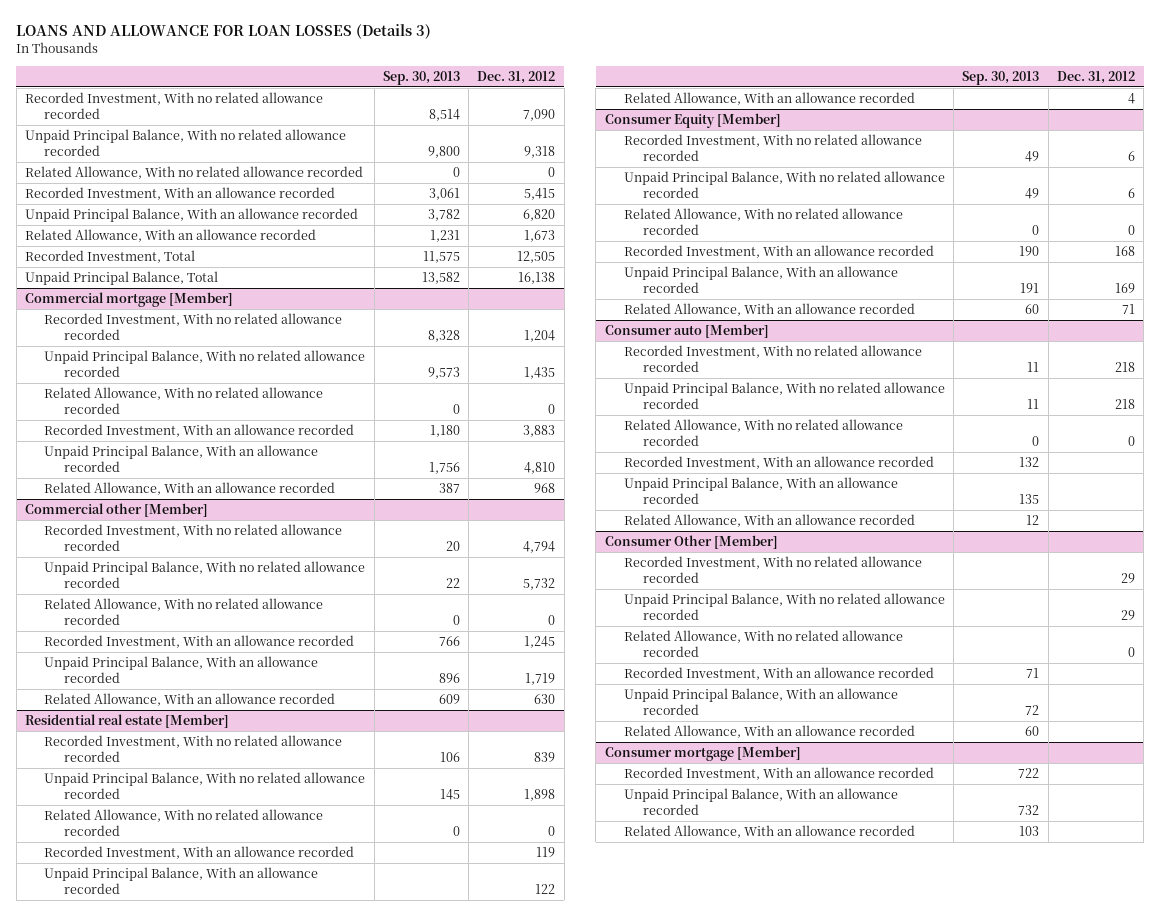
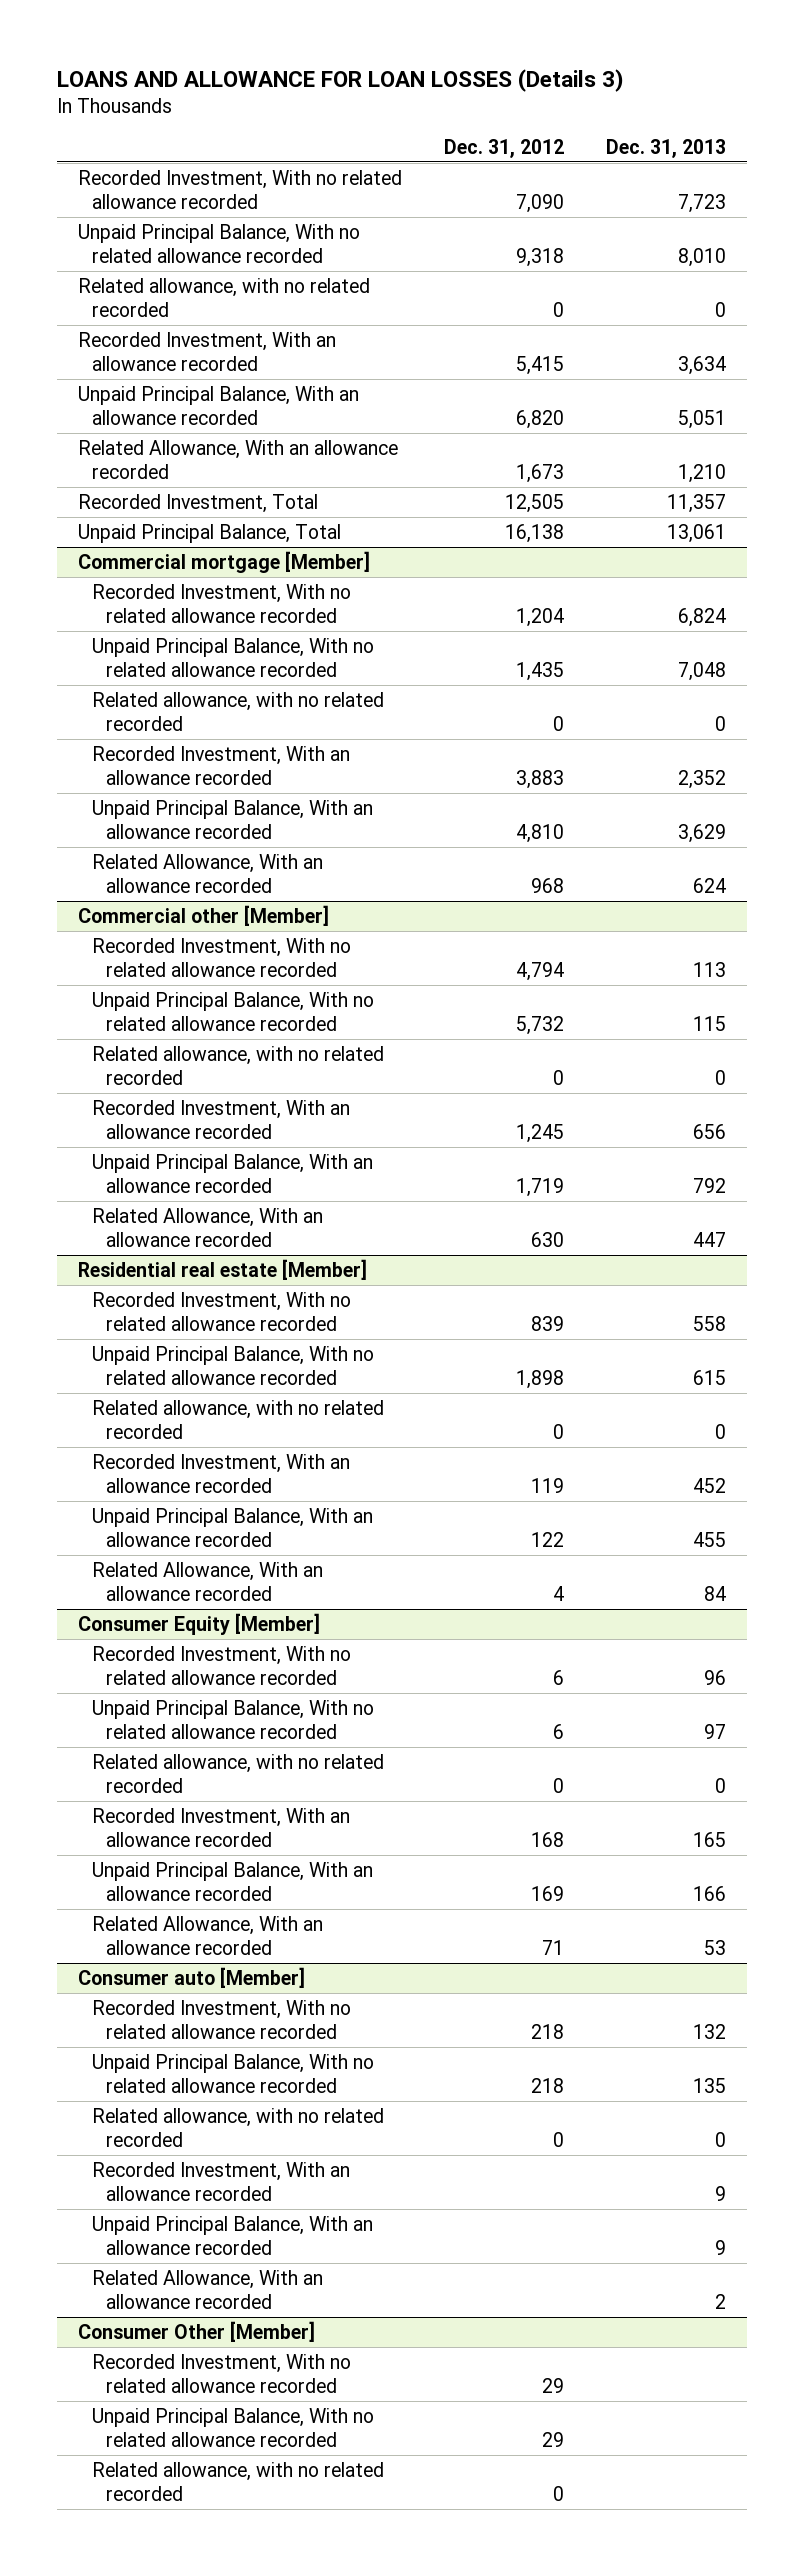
- | Sep. 30, 2013 | Dec. 31, 2012
+ | Dec. 31, 2012 | Dec. 31, 2013
- Related Allowance, With no related allowance recorded | 0 | 0
+ Related allowance, with no related recorded | 0 | 0
@ Commercial mortgage [Member]
- Related Allowance, With no related allowance recorded | 0 | 0
+ Related allowance, with no related recorded | 0 | 0
@ Commercial other [Member]
- Related Allowance, With no related allowance recorded | 0 | 0
+ Related allowance, with no related recorded | 0 | 0
@ Residential real estate [Member]
- Related Allowance, With no related allowance recorded | 0 | 0
+ Related allowance, with no related recorded | 0 | 0
@ Consumer Equity [Member]
- Related Allowance, With no related allowance recorded | 0 | 0
+ Related allowance, with no related recorded | 0 | 0
@ Consumer auto [Member]
- Related Allowance, With no related allowance recorded | 0 | 0
+ Related allowance, with no related recorded | 0 | 0
@ Consumer Other [Member]
- Related Allowance, With no related allowance recorded | | 0
- Recorded Investment, With an allowance recorded | 71 |
- Unpaid Principal Balance, With an allowance recorded | 72 |
- Related Allowance, With an allowance recorded | 60 |
- Consumer mortgage [Member]
- Recorded Investment, With an allowance recorded | 722 |
- Unpaid Principal Balance, With an allowance recorded | 732 |
- Related Allowance, With an allowance recorded | 103 |
@ Consumer Other [Member]
+ Related allowance, with no related recorded | 0 |

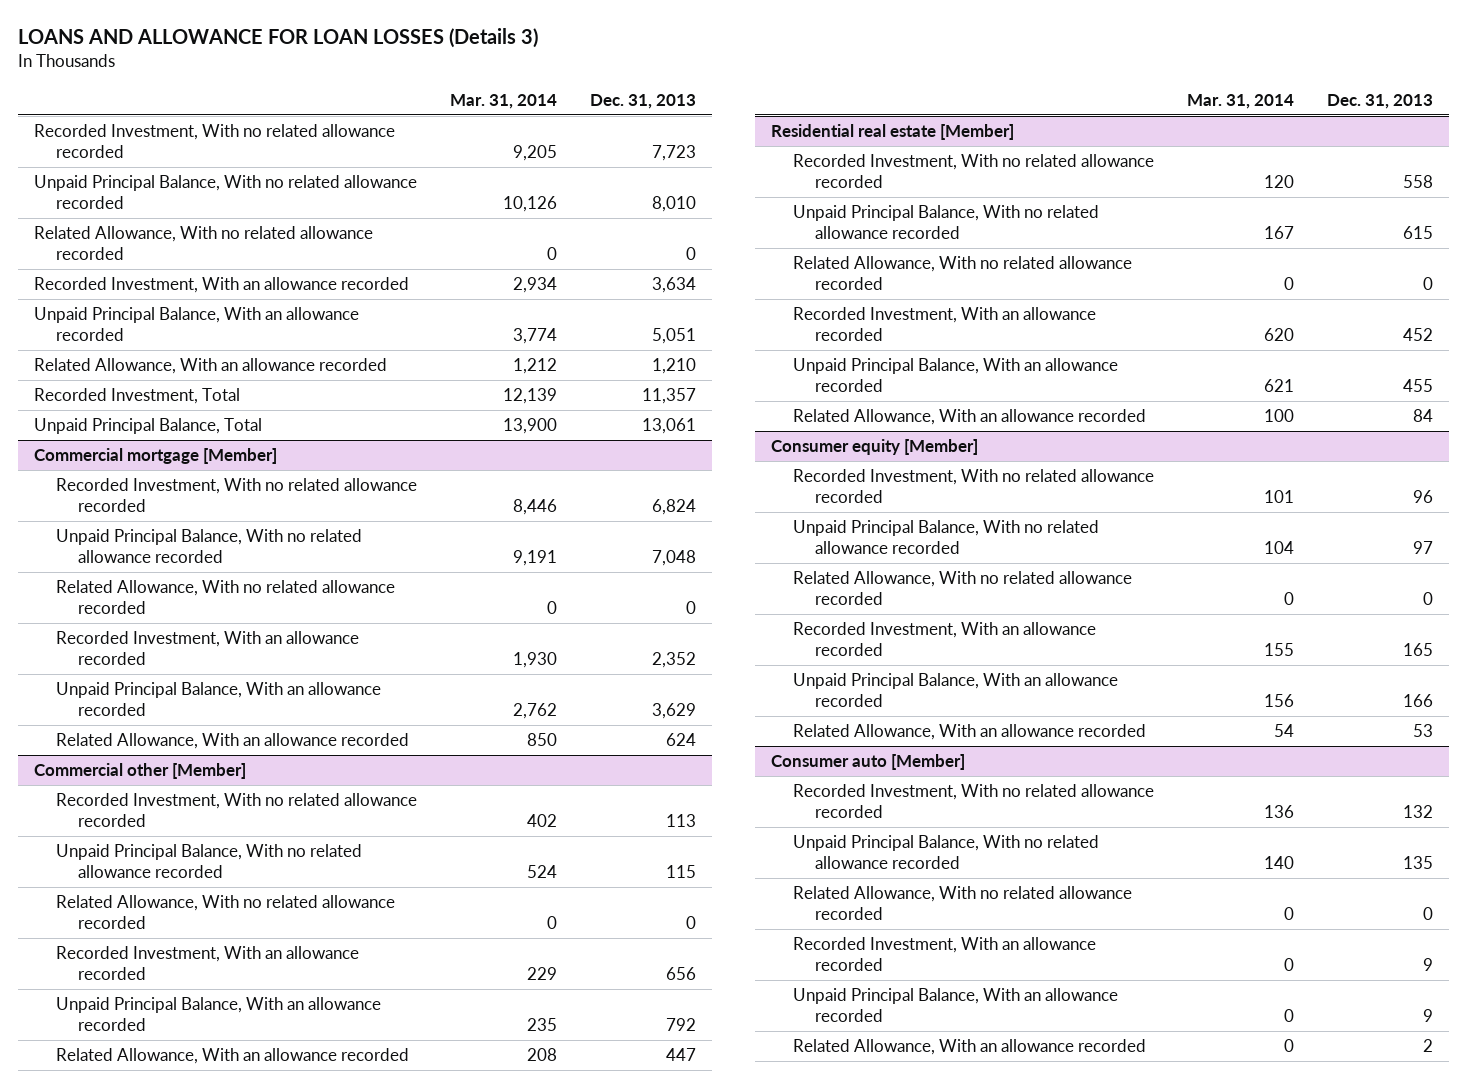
- | Dec. 31, 2012 | Dec. 31, 2013
+ | Mar. 31, 2014 | Dec. 31, 2013
- Related allowance, with no related recorded | 0 | 0
+ Related Allowance, With no related allowance recorded | 0 | 0
@ Commercial mortgage [Member]
- Related allowance, with no related recorded | 0 | 0
+ Related Allowance, With no related allowance recorded | 0 | 0
@ Commercial other [Member]
- Related allowance, with no related recorded | 0 | 0
+ Related Allowance, With no related allowance recorded | 0 | 0
@ Residential real estate [Member]
- Related allowance, with no related recorded | 0 | 0
+ Related Allowance, With no related allowance recorded | 0 | 0
- Consumer Equity [Member]
+ Consumer equity [Member]
- Related allowance, with no related recorded | 0 | 0
+ Related Allowance, With no related allowance recorded | 0 | 0
@ Consumer auto [Member]
- Related allowance, with no related recorded | 0 | 0
+ Related Allowance, With no related allowance recorded | 0 | 0
- Consumer Other [Member]
- Recorded Investment, With no related allowance recorded | 29 |
- Unpaid Principal Balance, With no related allowance recorded | 29 |
- Related allowance, with no related recorded | 0 |

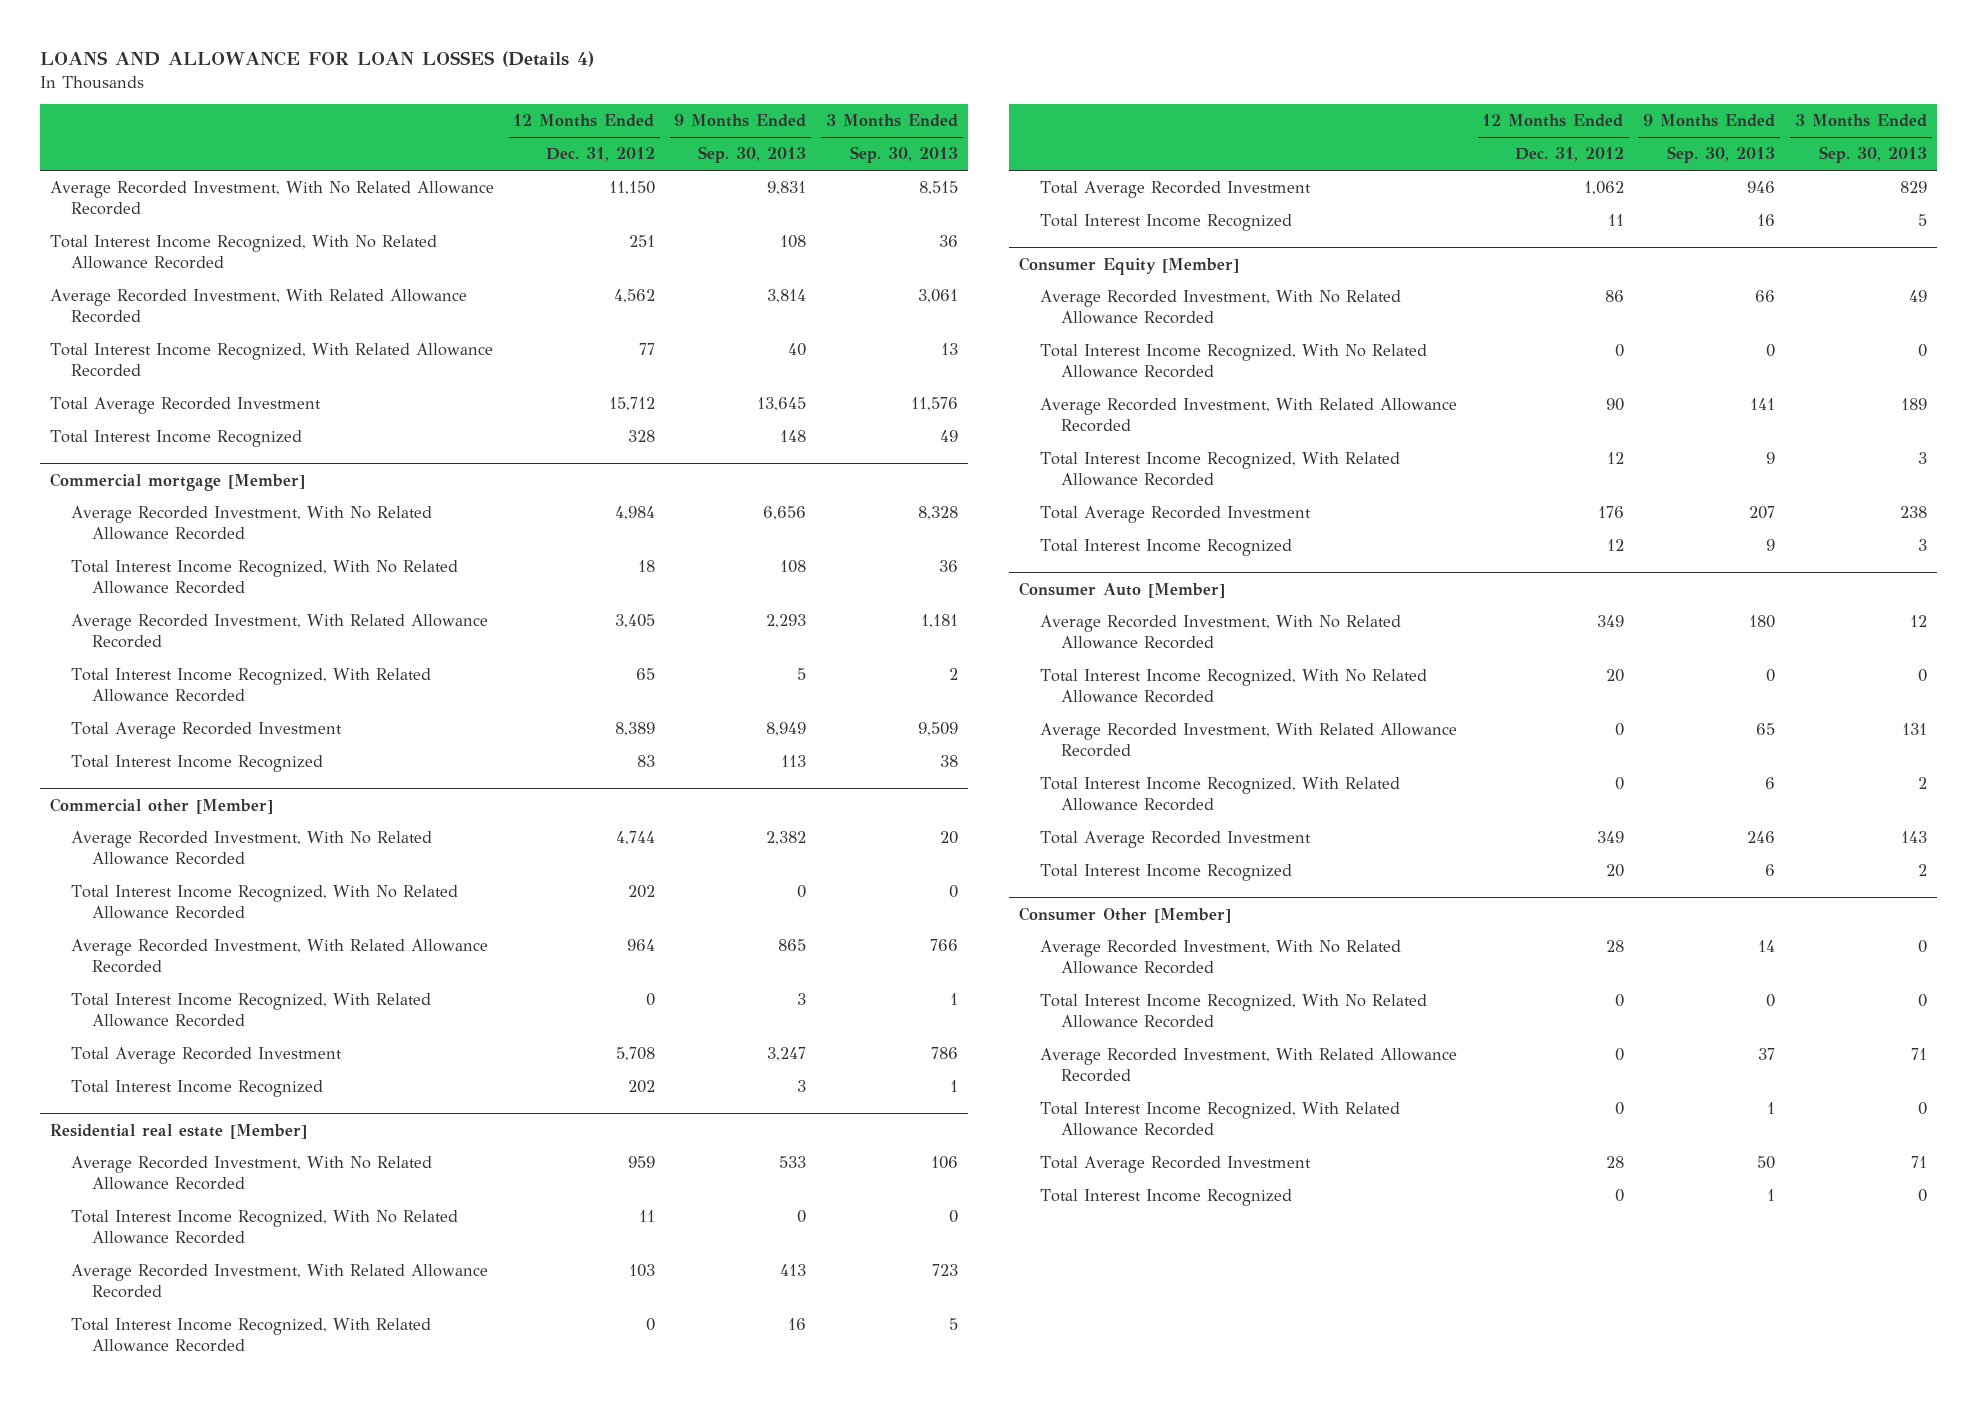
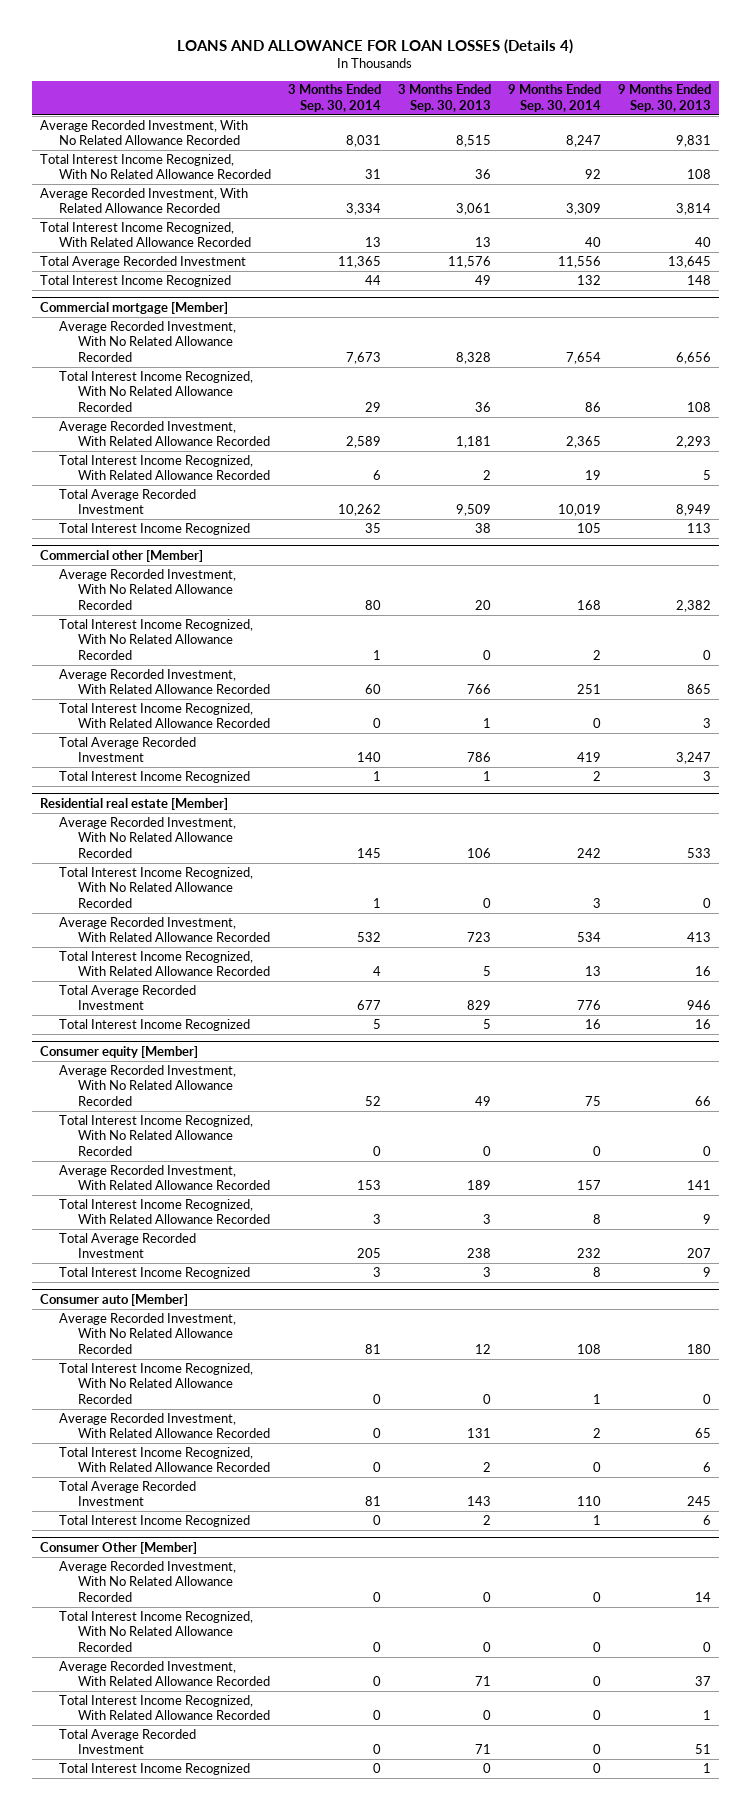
- | 12 Months Ended Dec. 31, 2012 | 9 Months Ended Sep. 30, 2013 | 3 Months Ended Sep. 30, 2013
+ | 3 Months Ended Sep. 30, 2014 | 3 Months Ended Sep. 30, 2013 | 9 Months Ended Sep. 30, 2014 | 9 Months Ended Sep. 30, 2013
- Consumer Equity [Member]
+ Consumer equity [Member]
- Consumer Auto [Member]
+ Consumer auto [Member]
- Total Average Recorded Investment | 349 | 246 | 143
+ Total Average Recorded Investment | 81 | 143 | 110 | 245
@ Consumer Other [Member]
- Total Average Recorded Investment | 28 | 50 | 71
+ Total Average Recorded Investment | 0 | 71 | 0 | 51

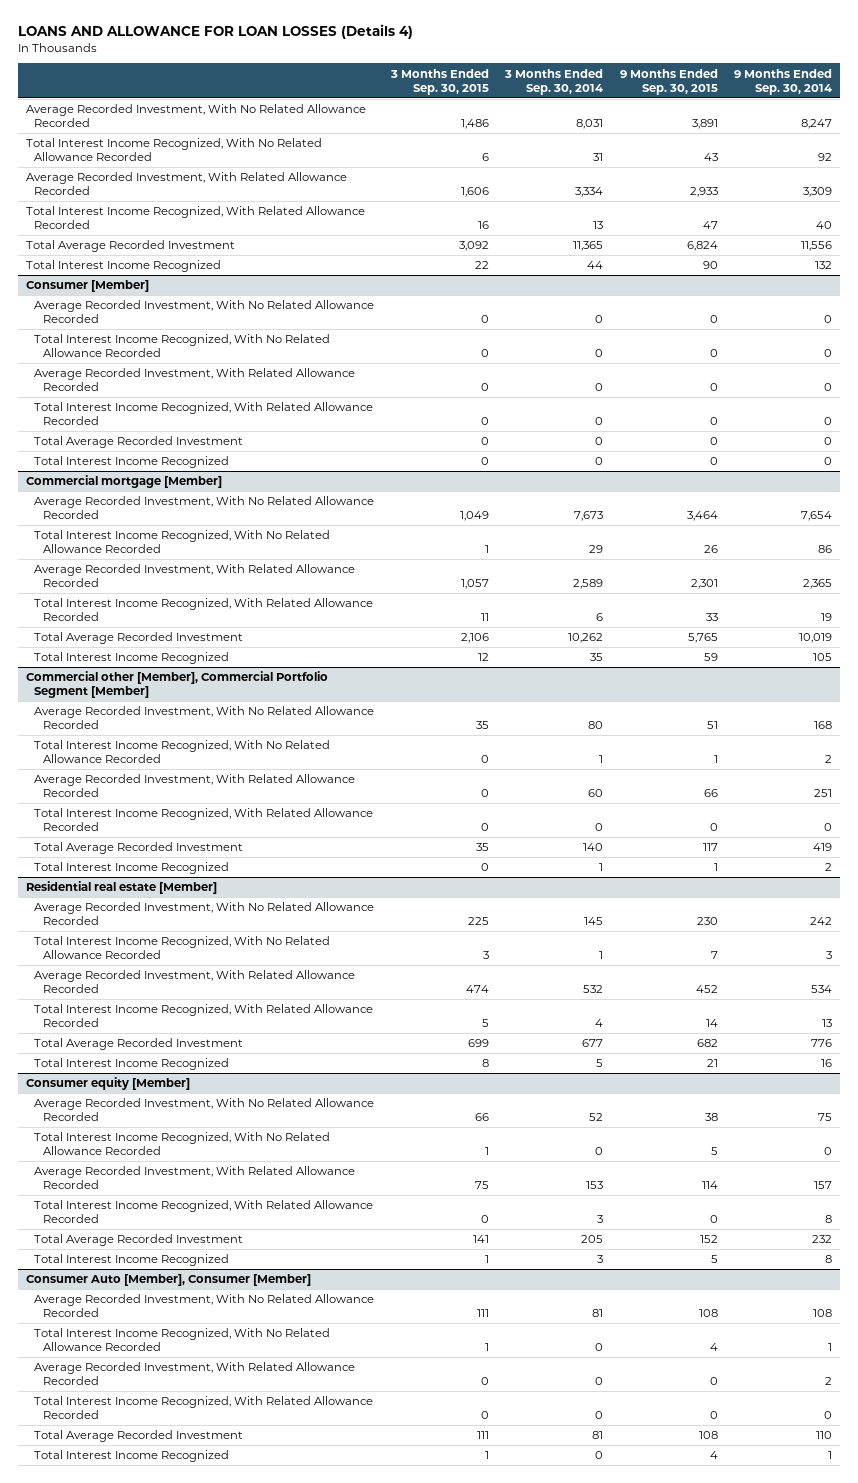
- | 3 Months Ended Sep. 30, 2014 | 3 Months Ended Sep. 30, 2013 | 9 Months Ended Sep. 30, 2014 | 9 Months Ended Sep. 30, 2013
+ | 3 Months Ended Sep. 30, 2015 | 3 Months Ended Sep. 30, 2014 | 9 Months Ended Sep. 30, 2015 | 9 Months Ended Sep. 30, 2014
+ Consumer [Member]
+ Average Recorded Investment, With No Related Allowance Recorded | 0 | 0 | 0 | 0
+ Total Interest Income Recognized, With No Related Allowance Recorded | 0 | 0 | 0 | 0
+ Average Recorded Investment, With Related Allowance Recorded | 0 | 0 | 0 | 0
+ Total Interest Income Recognized, With Related Allowance Recorded | 0 | 0 | 0 | 0
+ Total Average Recorded Investment | 0 | 0 | 0 | 0
+ Total Interest Income Recognized | 0 | 0 | 0 | 0
- Commercial other [Member]
+ Commercial other [Member], Commercial Portfolio Segment [Member]
- Consumer auto [Member]
+ Consumer Auto [Member], Consumer [Member]
- Consumer Other [Member]
- Average Recorded Investment, With No Related Allowance Recorded | 0 | 0 | 0 | 14
- Total Interest Income Recognized, With No Related Allowance Recorded | 0 | 0 | 0 | 0
- Average Recorded Investment, With Related Allowance Recorded | 0 | 71 | 0 | 37
- Total Interest Income Recognized, With Related Allowance Recorded | 0 | 0 | 0 | 1
- Total Average Recorded Investment | 0 | 71 | 0 | 51
- Total Interest Income Recognized | 0 | 0 | 0 | 1

